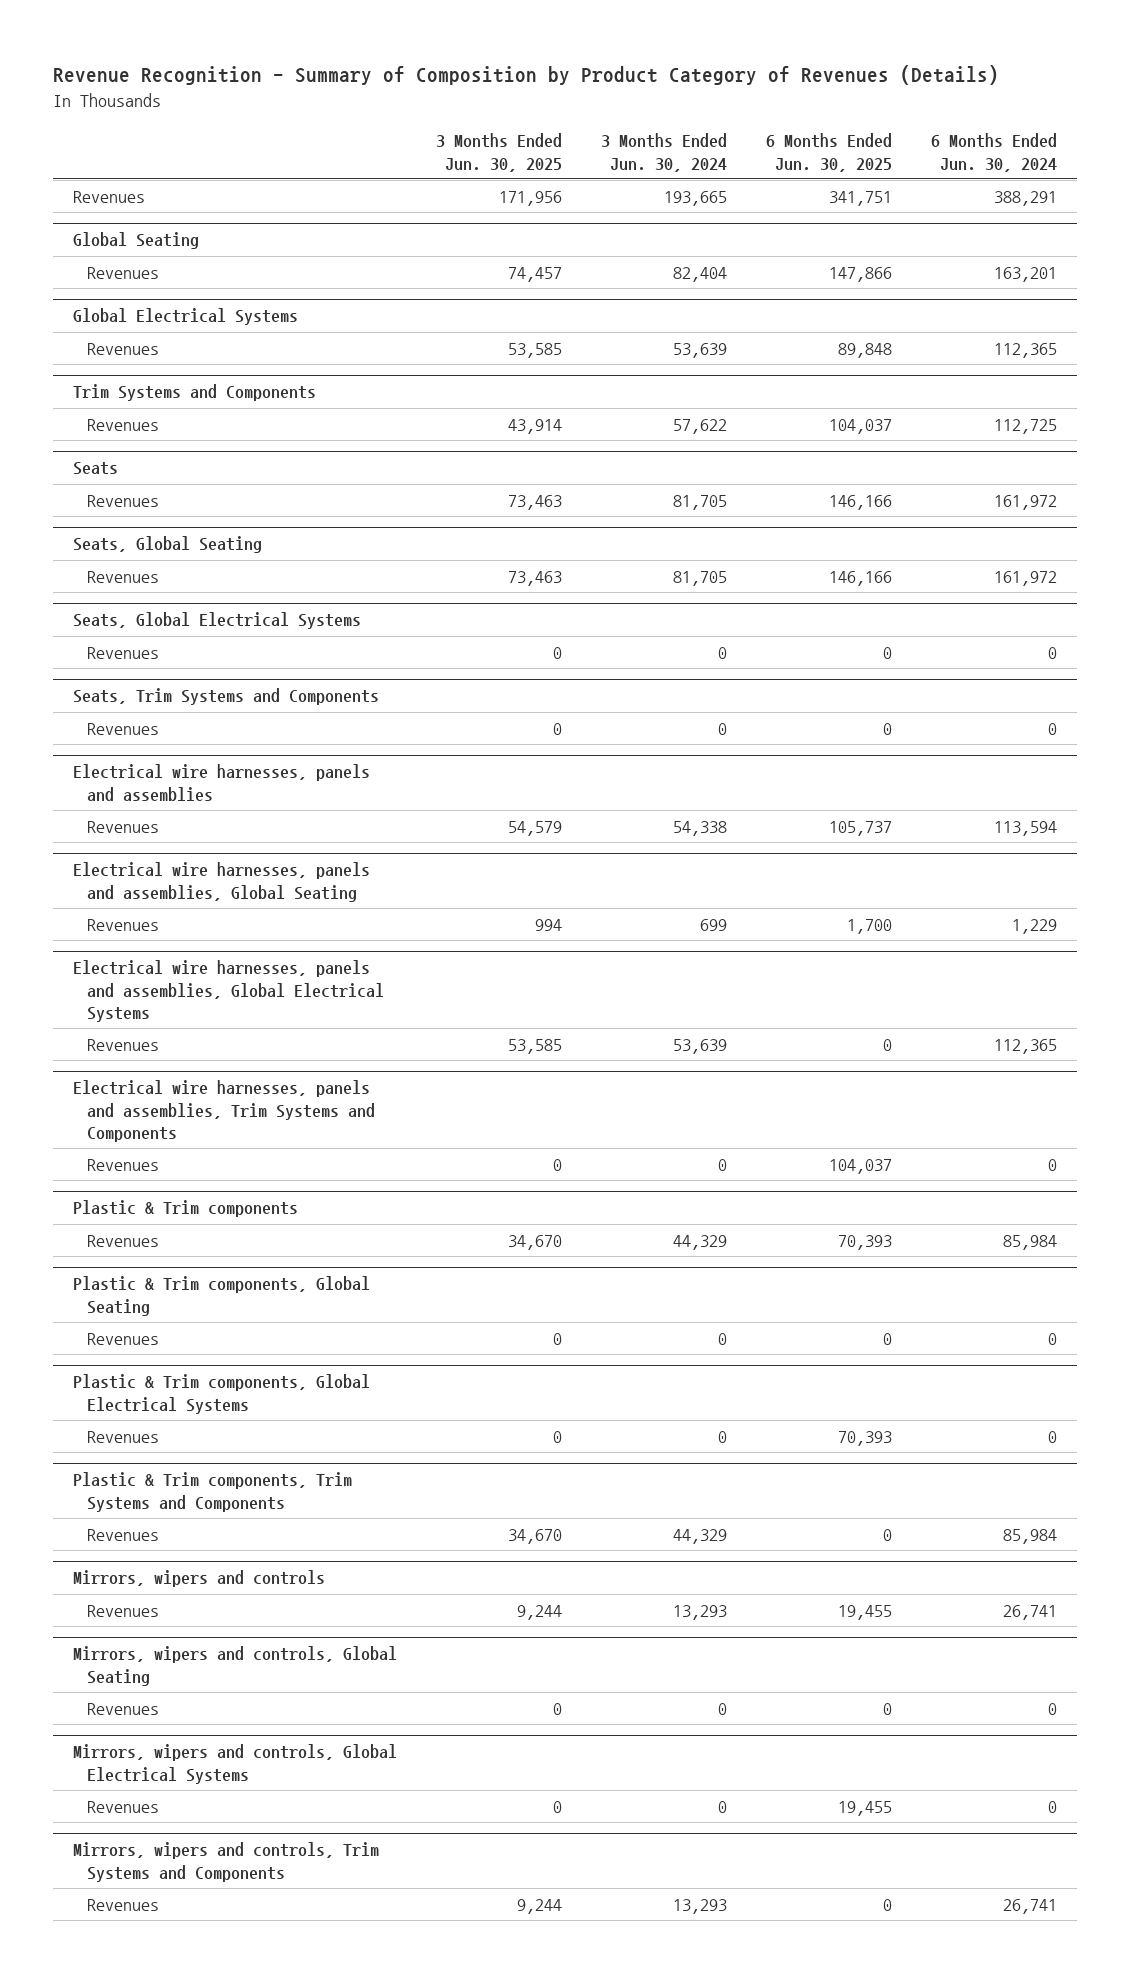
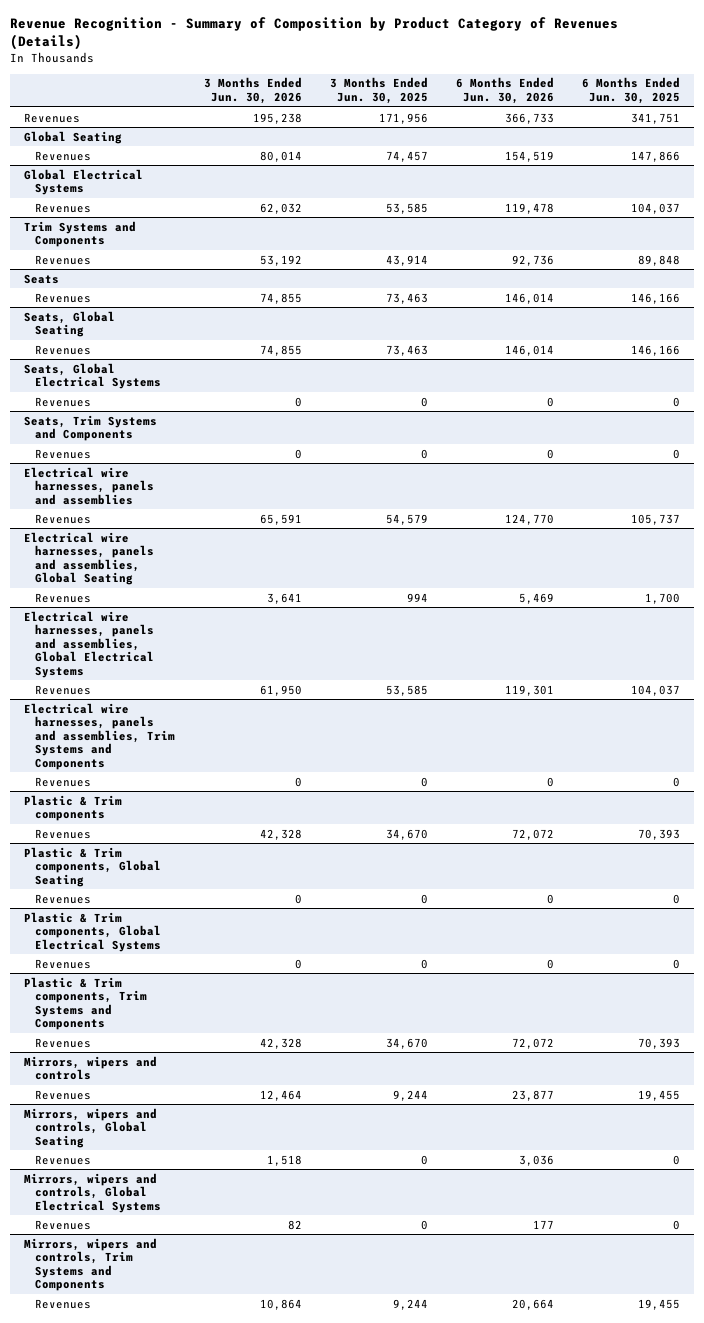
- | 3 Months Ended Jun. 30, 2025 | 3 Months Ended Jun. 30, 2024 | 6 Months Ended Jun. 30, 2025 | 6 Months Ended Jun. 30, 2024
+ | 3 Months Ended Jun. 30, 2026 | 3 Months Ended Jun. 30, 2025 | 6 Months Ended Jun. 30, 2026 | 6 Months Ended Jun. 30, 2025
@ Global Electrical Systems
- Revenues | 53,585 | 53,639 | 89,848 | 112,365
+ Revenues | 62,032 | 53,585 | 119,478 | 104,037
@ Trim Systems and Components
- Revenues | 43,914 | 57,622 | 104,037 | 112,725
+ Revenues | 53,192 | 43,914 | 92,736 | 89,848
@ Electrical wire harnesses, panels and assemblies, Global Electrical Systems
- Revenues | 53,585 | 53,639 | 0 | 112,365
+ Revenues | 61,950 | 53,585 | 119,301 | 104,037
@ Electrical wire harnesses, panels and assemblies, Trim Systems and Components
- Revenues | 0 | 0 | 104,037 | 0
+ Revenues | 0 | 0 | 0 | 0
@ Plastic & Trim components, Global Electrical Systems
- Revenues | 0 | 0 | 70,393 | 0
+ Revenues | 0 | 0 | 0 | 0
@ Plastic & Trim components, Trim Systems and Components
- Revenues | 34,670 | 44,329 | 0 | 85,984
+ Revenues | 42,328 | 34,670 | 72,072 | 70,393
@ Mirrors, wipers and controls, Global Electrical Systems
- Revenues | 0 | 0 | 19,455 | 0
+ Revenues | 82 | 0 | 177 | 0
@ Mirrors, wipers and controls, Trim Systems and Components
- Revenues | 9,244 | 13,293 | 0 | 26,741
+ Revenues | 10,864 | 9,244 | 20,664 | 19,455

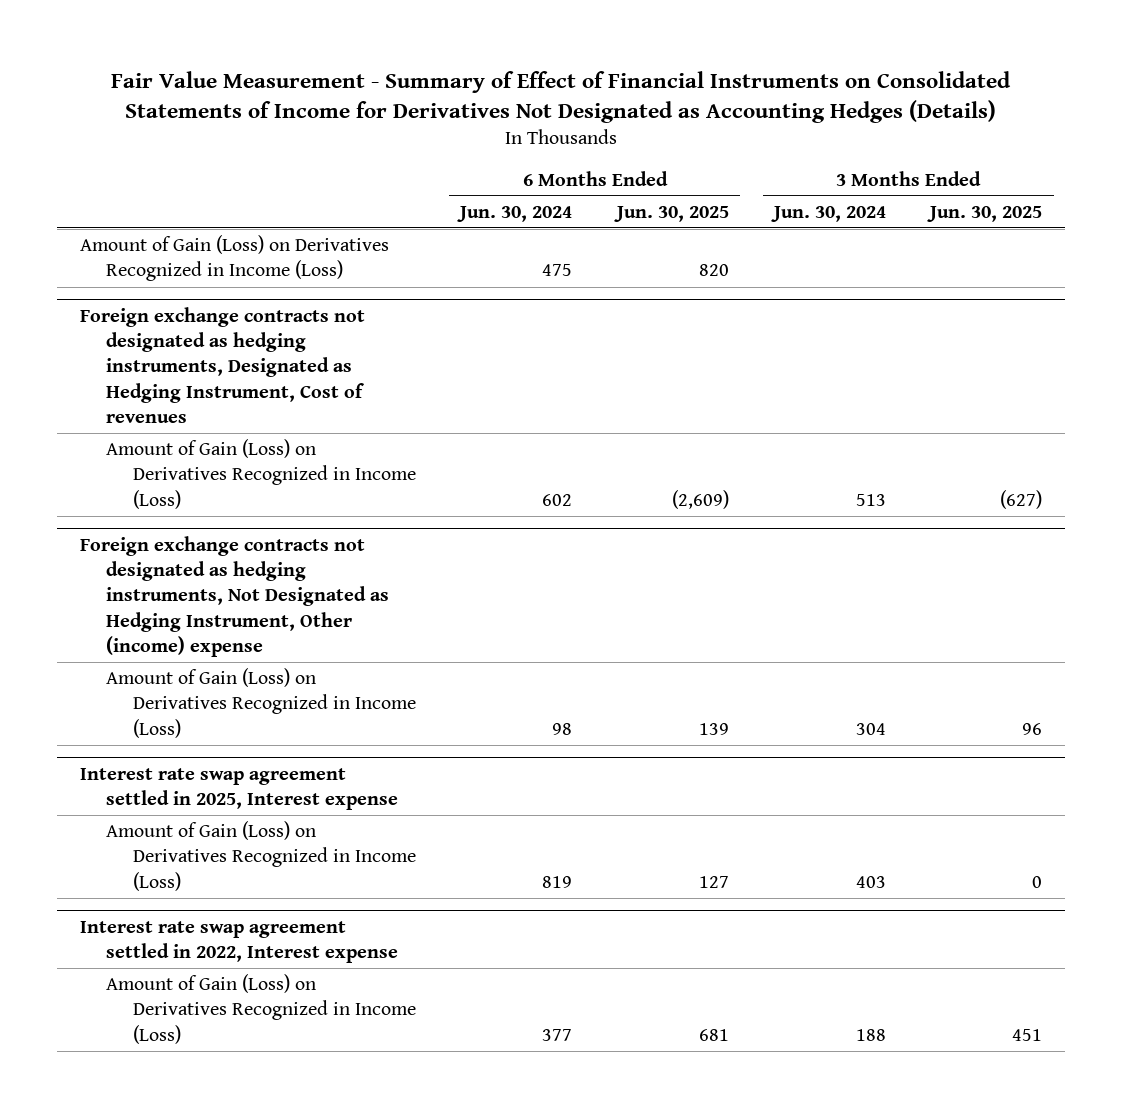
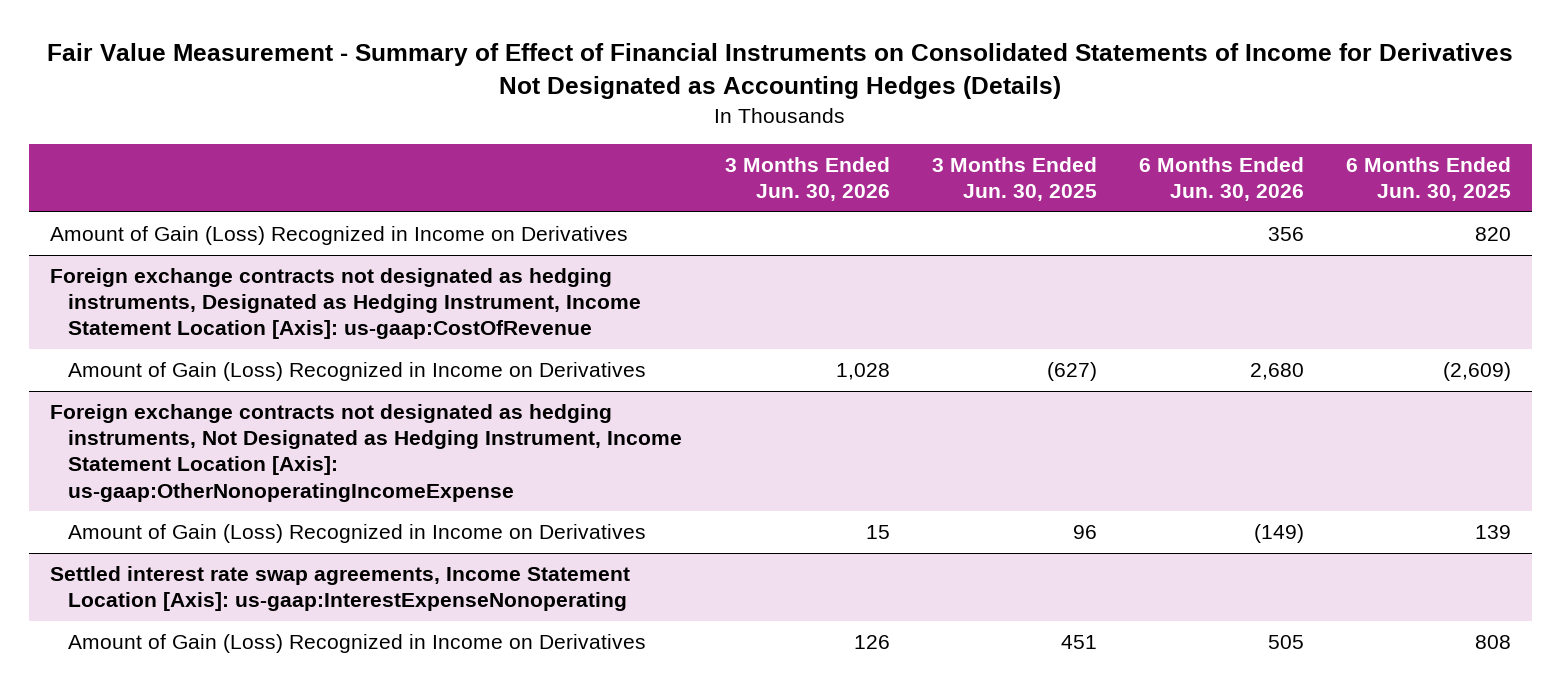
- | 6 Months Ended Jun. 30, 2024 | 6 Months Ended Jun. 30, 2025 | 3 Months Ended Jun. 30, 2024 | 3 Months Ended Jun. 30, 2025
+ | 3 Months Ended Jun. 30, 2026 | 3 Months Ended Jun. 30, 2025 | 6 Months Ended Jun. 30, 2026 | 6 Months Ended Jun. 30, 2025
- Amount of Gain (Loss) on Derivatives Recognized in Income (Loss) | 475 | 820 | |
- Foreign exchange contracts not designated as hedging instruments, Designated as Hedging Instrument, Cost of revenues
- Amount of Gain (Loss) on Derivatives Recognized in Income (Loss) | 602 | (2,609) | 513 | (627)
- Foreign exchange contracts not designated as hedging instruments, Not Designated as Hedging Instrument, Other (income) expense
- Amount of Gain (Loss) on Derivatives Recognized in Income (Loss) | 98 | 139 | 304 | 96
- Interest rate swap agreement settled in 2025, Interest expense
- Amount of Gain (Loss) on Derivatives Recognized in Income (Loss) | 819 | 127 | 403 | 0
- Interest rate swap agreement settled in 2022, Interest expense
- Amount of Gain (Loss) on Derivatives Recognized in Income (Loss) | 377 | 681 | 188 | 451
+ Amount of Gain (Loss) Recognized in Income on Derivatives | | | 356 | 820
+ Foreign exchange contracts not designated as hedging instruments, Designated as Hedging Instrument, Income Statement Location [Axis]: us-gaap:CostOfRevenue
+ Amount of Gain (Loss) Recognized in Income on Derivatives | 1,028 | (627) | 2,680 | (2,609)
+ Foreign exchange contracts not designated as hedging instruments, Not Designated as Hedging Instrument, Income Statement Location [Axis]: us-gaap:OtherNonoperatingIncomeExpense
+ Amount of Gain (Loss) Recognized in Income on Derivatives | 15 | 96 | (149) | 139
+ Settled interest rate swap agreements, Income Statement Location [Axis]: us-gaap:InterestExpenseNonoperating
+ Amount of Gain (Loss) Recognized in Income on Derivatives | 126 | 451 | 505 | 808

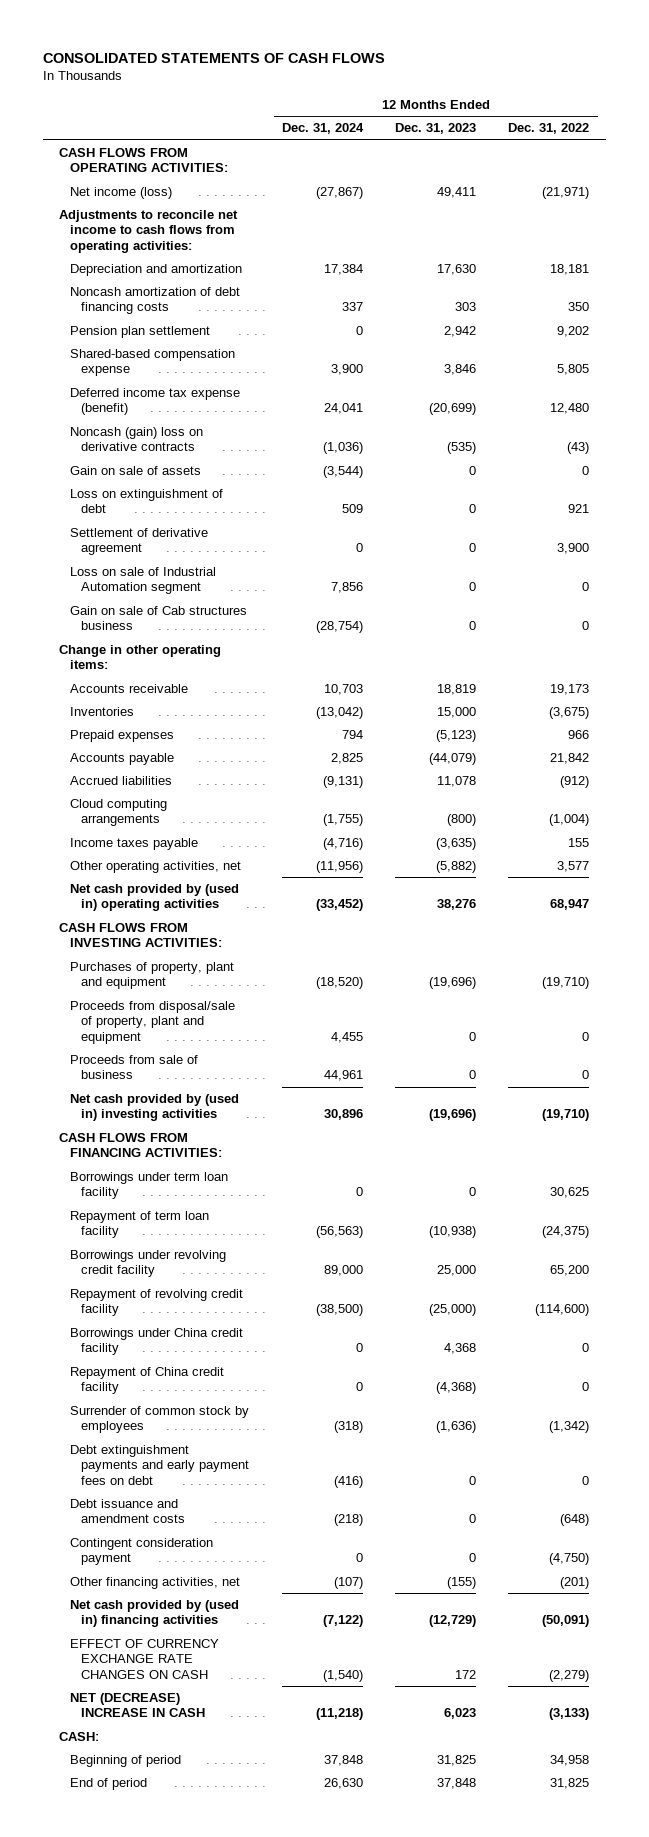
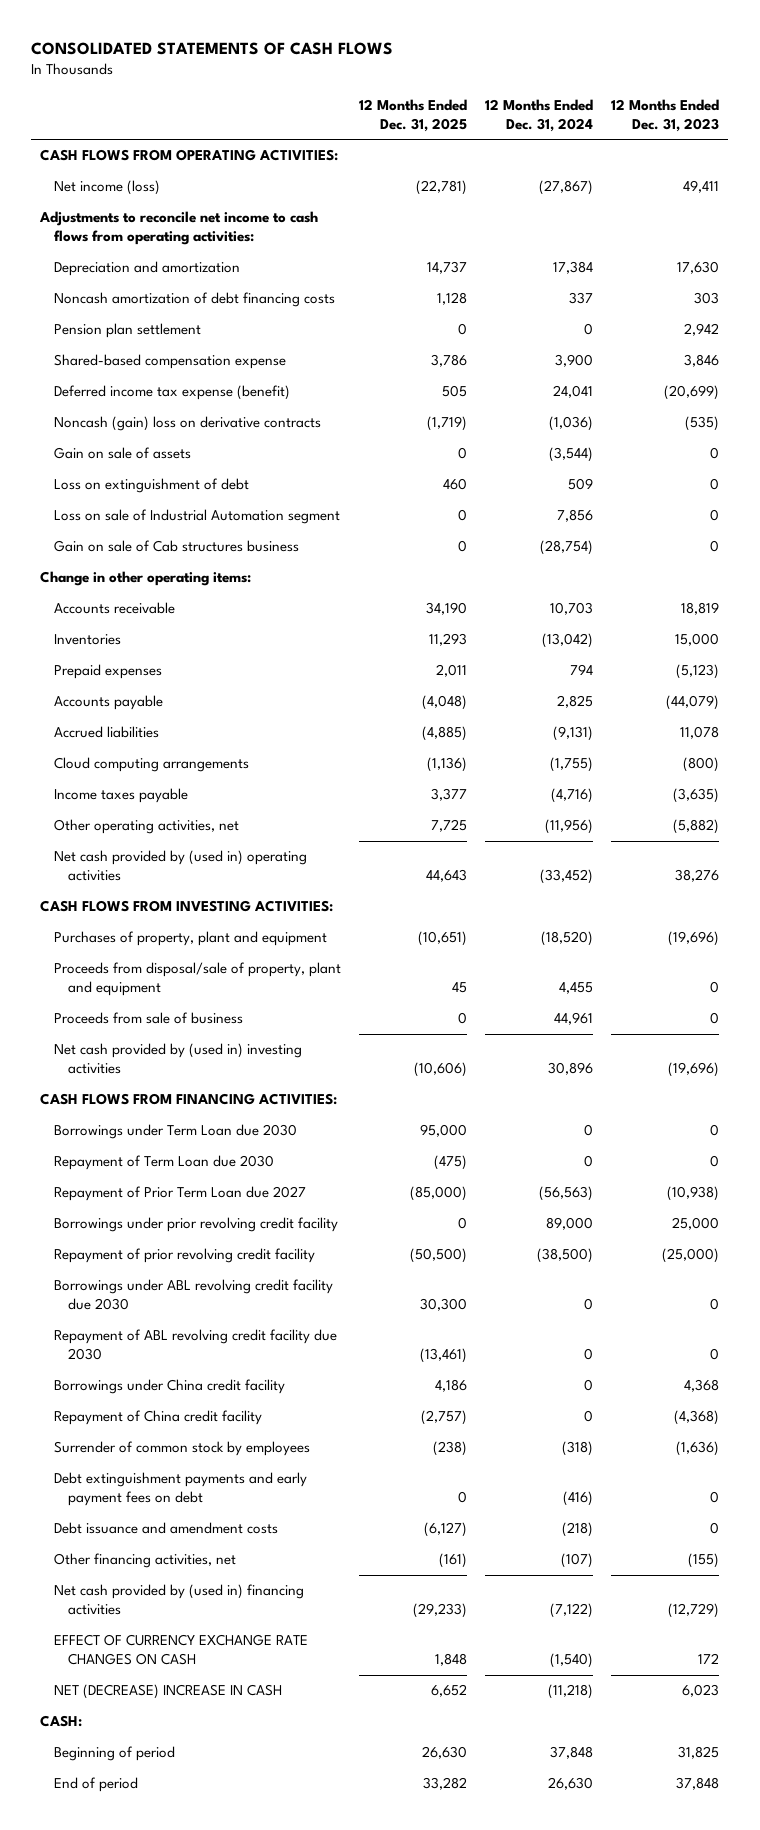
- | 12 Months Ended Dec. 31, 2024 | 12 Months Ended Dec. 31, 2023 | 12 Months Ended Dec. 31, 2022
+ | 12 Months Ended Dec. 31, 2025 | 12 Months Ended Dec. 31, 2024 | 12 Months Ended Dec. 31, 2023
- Settlement of derivative agreement | 0 | 0 | 3,900
- Borrowings under term loan facility | 0 | 0 | 30,625
- Repayment of term loan facility | (56,563) | (10,938) | (24,375)
- Borrowings under revolving credit facility | 89,000 | 25,000 | 65,200
- Repayment of revolving credit facility | (38,500) | (25,000) | (114,600)
+ Borrowings under Term Loan due 2030 | 95,000 | 0 | 0
+ Repayment of Term Loan due 2030 | (475) | 0 | 0
+ Repayment of Prior Term Loan due 2027 | (85,000) | (56,563) | (10,938)
+ Borrowings under prior revolving credit facility | 0 | 89,000 | 25,000
+ Repayment of prior revolving credit facility | (50,500) | (38,500) | (25,000)
+ Borrowings under ABL revolving credit facility due 2030 | 30,300 | 0 | 0
+ Repayment of ABL revolving credit facility due 2030 | (13,461) | 0 | 0
- Contingent consideration payment | 0 | 0 | (4,750)

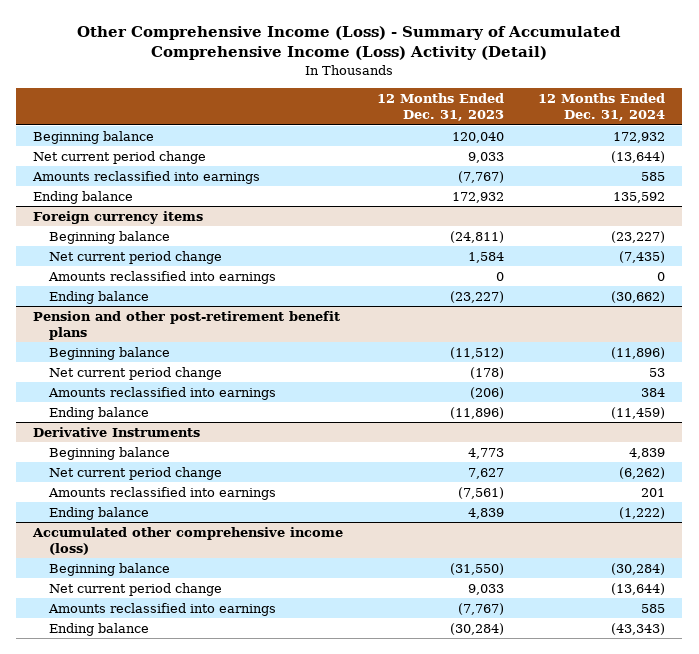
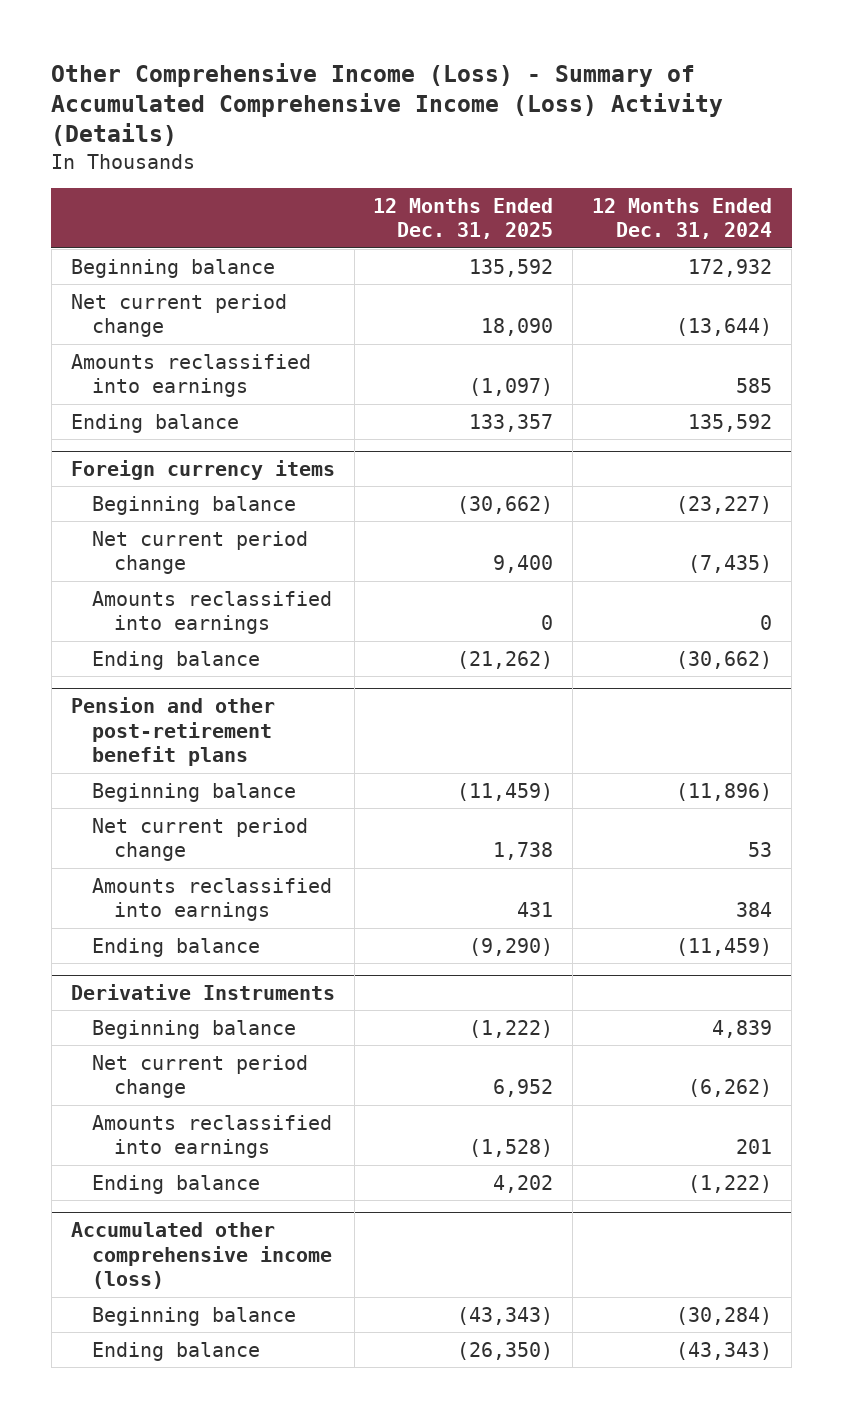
- Other Comprehensive Income (Loss) - Summary of Accumulated Comprehensive Income (Loss) Activity (Detail)
+ Other Comprehensive Income (Loss) - Summary of Accumulated Comprehensive Income (Loss) Activity (Details)
- | 12 Months Ended Dec. 31, 2023 | 12 Months Ended Dec. 31, 2024
+ | 12 Months Ended Dec. 31, 2025 | 12 Months Ended Dec. 31, 2024
@ Accumulated other comprehensive income (loss)
- Net current period change | 9,033 | (13,644)
- Amounts reclassified into earnings | (7,767) | 585

